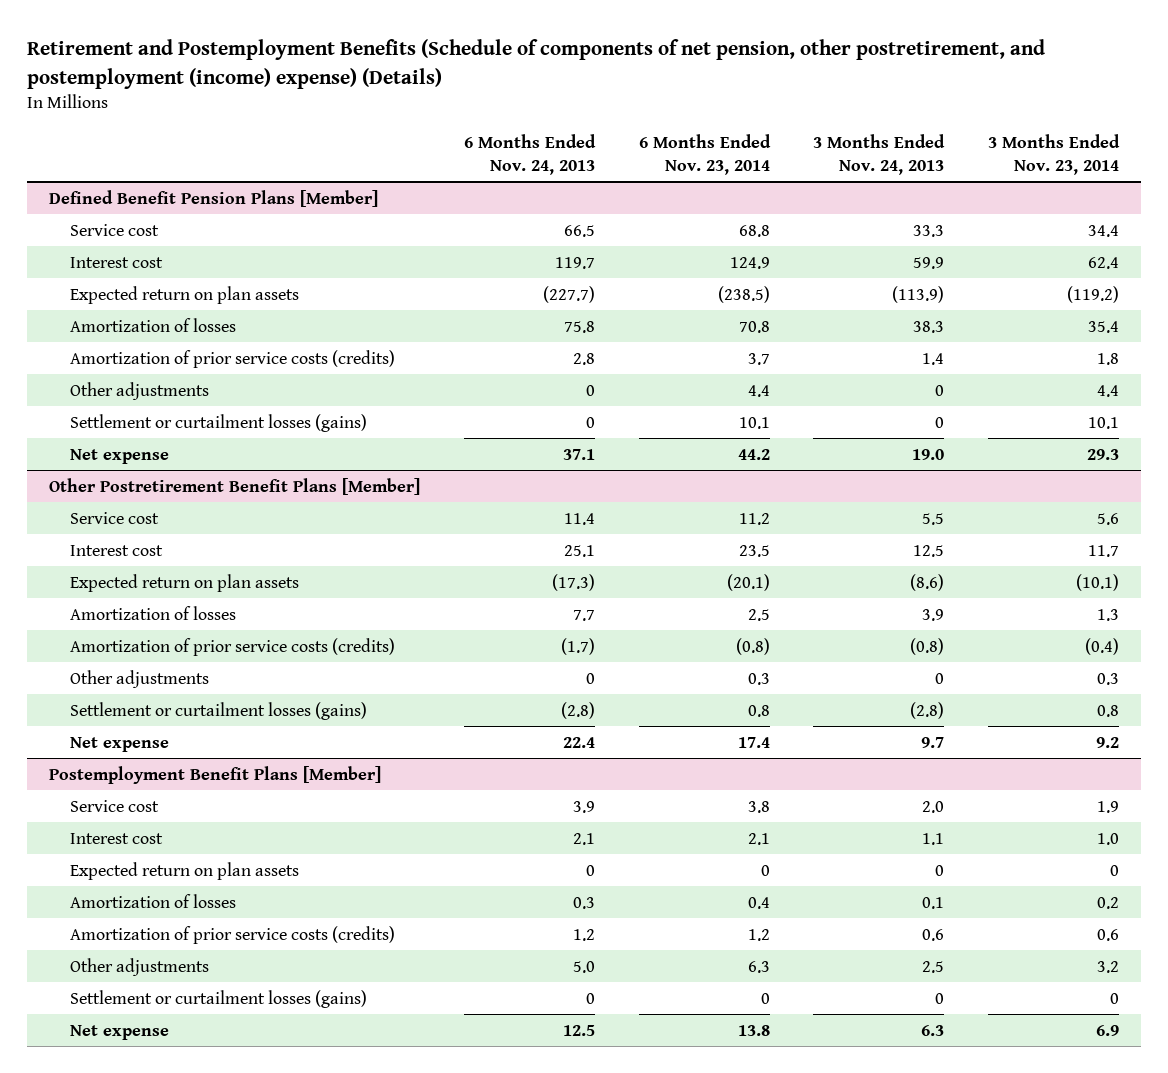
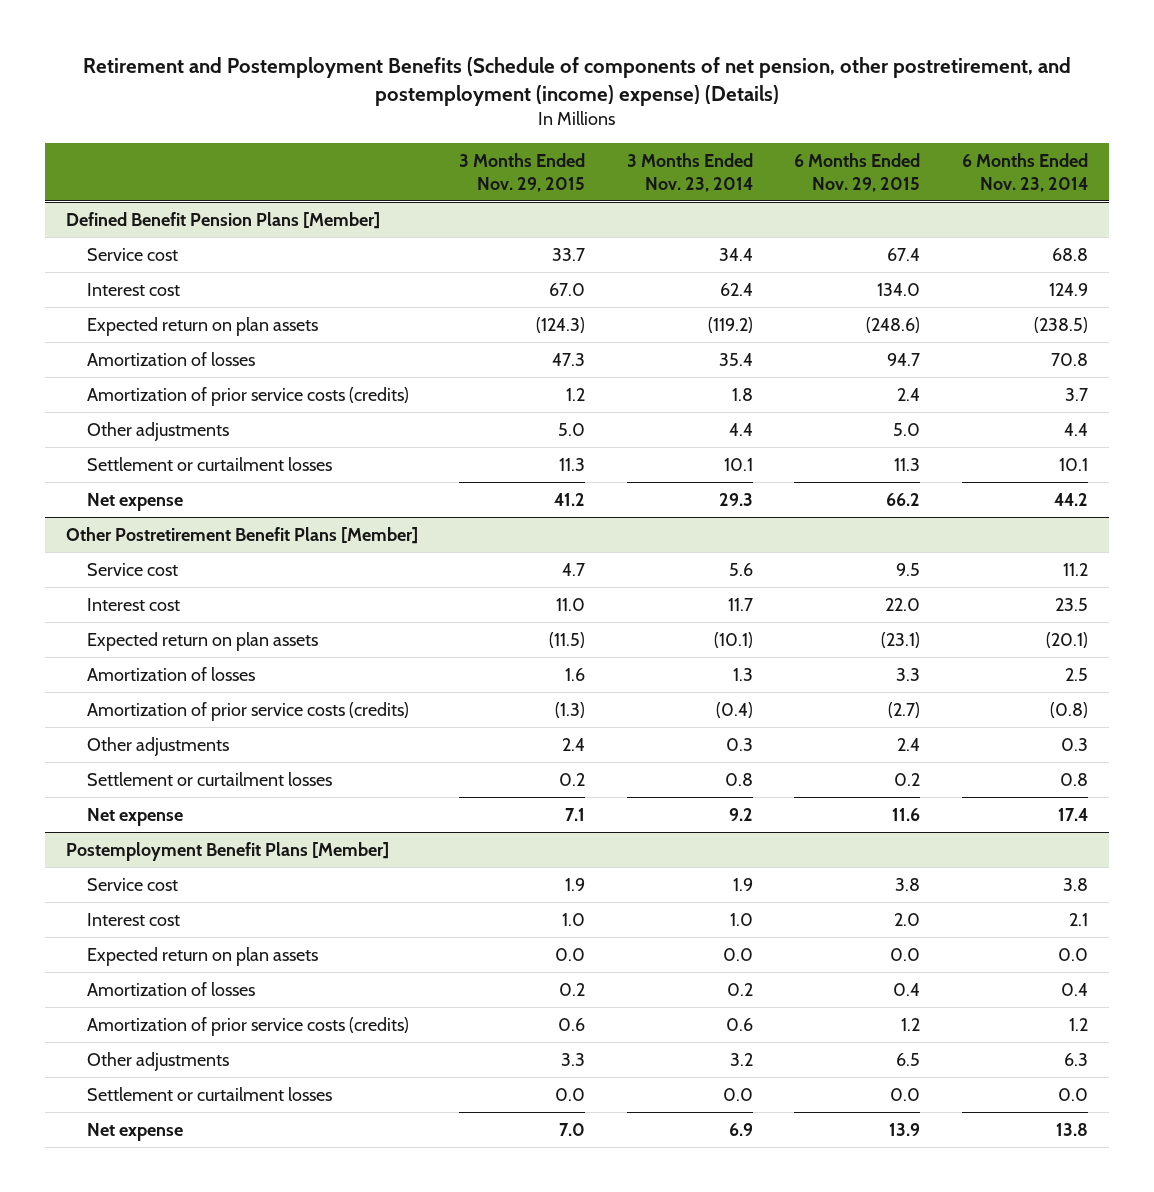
- | 6 Months Ended Nov. 24, 2013 | 6 Months Ended Nov. 23, 2014 | 3 Months Ended Nov. 24, 2013 | 3 Months Ended Nov. 23, 2014
+ | 3 Months Ended Nov. 29, 2015 | 3 Months Ended Nov. 23, 2014 | 6 Months Ended Nov. 29, 2015 | 6 Months Ended Nov. 23, 2014
@ Defined Benefit Pension Plans [Member]
- Settlement or curtailment losses (gains) | 0 | 10.1 | 0 | 10.1
+ Settlement or curtailment losses | 11.3 | 10.1 | 11.3 | 10.1
@ Other Postretirement Benefit Plans [Member]
- Settlement or curtailment losses (gains) | (2.8) | 0.8 | (2.8) | 0.8
+ Settlement or curtailment losses | 0.2 | 0.8 | 0.2 | 0.8
@ Postemployment Benefit Plans [Member]
- Expected return on plan assets | 0 | 0 | 0 | 0
+ Expected return on plan assets | 0.0 | 0.0 | 0.0 | 0.0
- Settlement or curtailment losses (gains) | 0 | 0 | 0 | 0
+ Settlement or curtailment losses | 0.0 | 0.0 | 0.0 | 0.0

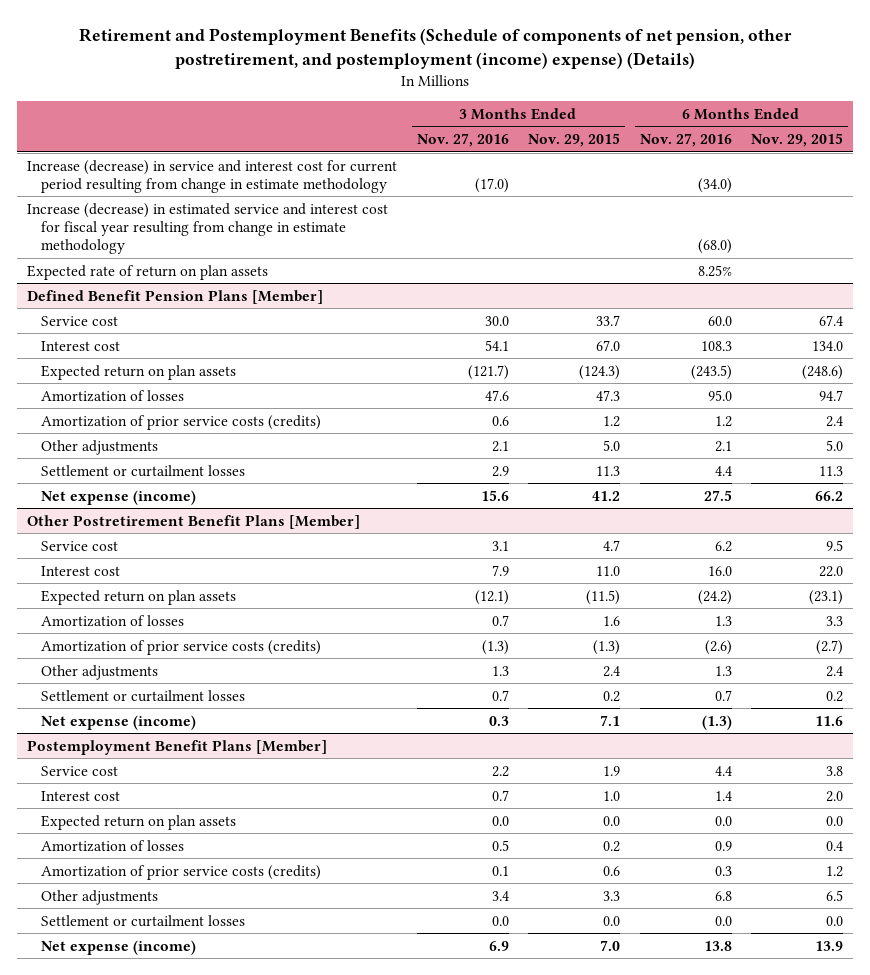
- | 3 Months Ended Nov. 29, 2015 | 3 Months Ended Nov. 23, 2014 | 6 Months Ended Nov. 29, 2015 | 6 Months Ended Nov. 23, 2014
+ | 3 Months Ended Nov. 27, 2016 | 3 Months Ended Nov. 29, 2015 | 6 Months Ended Nov. 27, 2016 | 6 Months Ended Nov. 29, 2015
+ Increase (decrease) in service and interest cost for current period resulting from change in estimate methodology | (17.0) | | (34.0) |
+ Increase (decrease) in estimated service and interest cost for fiscal year resulting from change in estimate methodology | | | (68.0) |
+ Expected rate of return on plan assets | | | 8.25% |
@ Defined Benefit Pension Plans [Member]
- Net expense | 41.2 | 29.3 | 66.2 | 44.2
+ Net expense (income) | 15.6 | 41.2 | 27.5 | 66.2
@ Other Postretirement Benefit Plans [Member]
- Net expense | 7.1 | 9.2 | 11.6 | 17.4
+ Net expense (income) | 0.3 | 7.1 | (1.3) | 11.6
@ Postemployment Benefit Plans [Member]
- Net expense | 7.0 | 6.9 | 13.9 | 13.8
+ Net expense (income) | 6.9 | 7.0 | 13.8 | 13.9

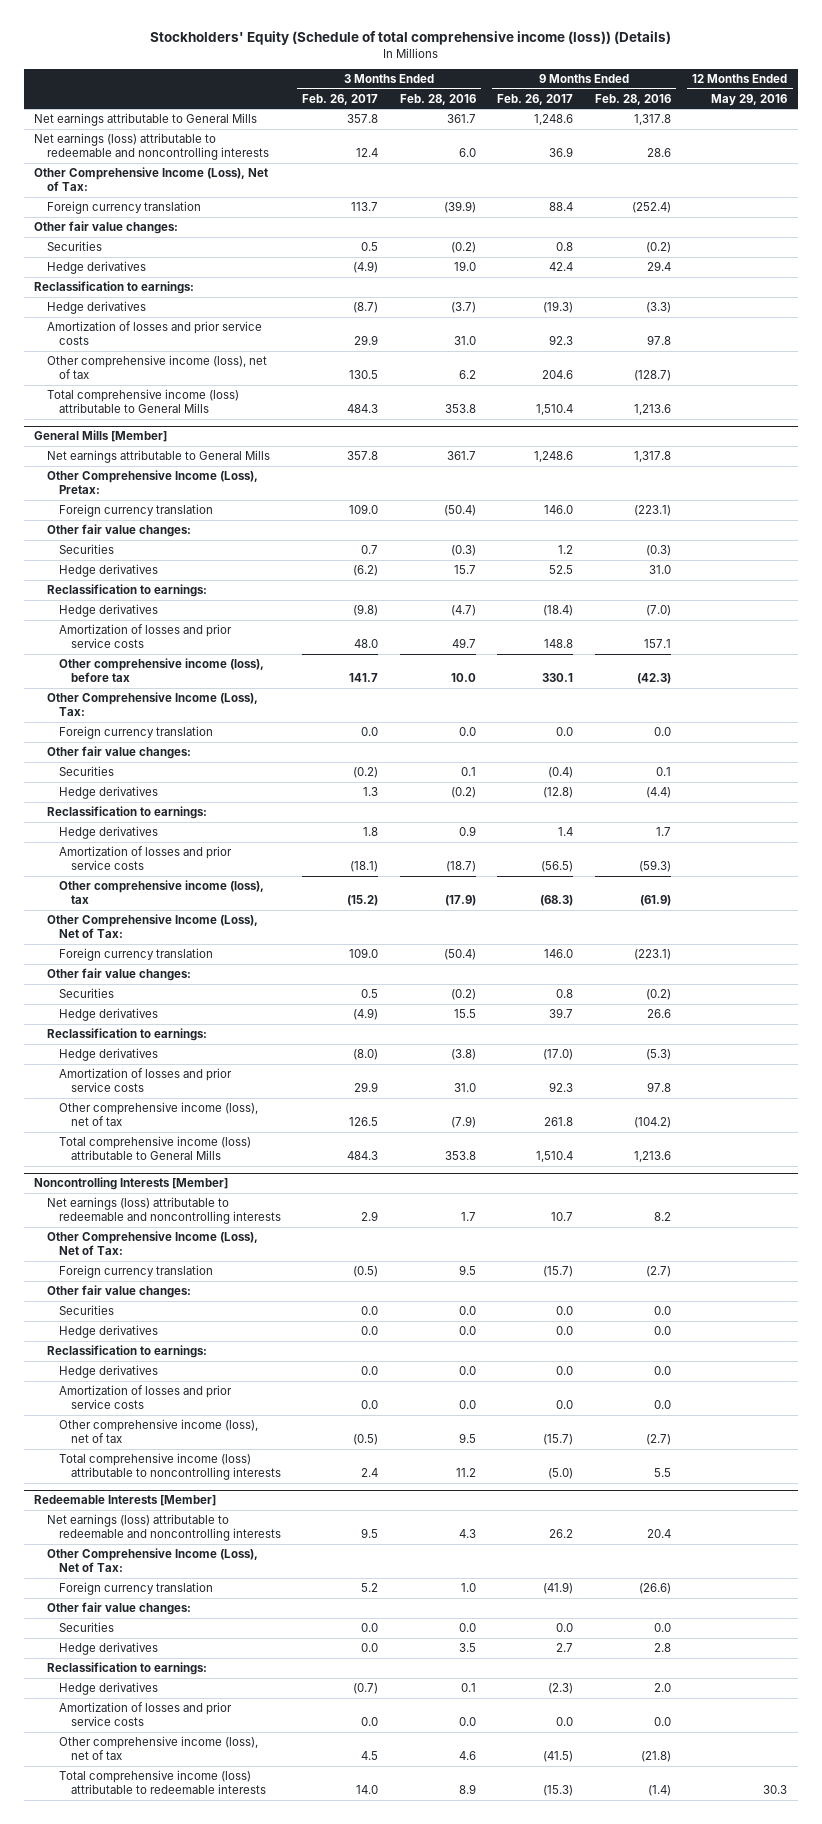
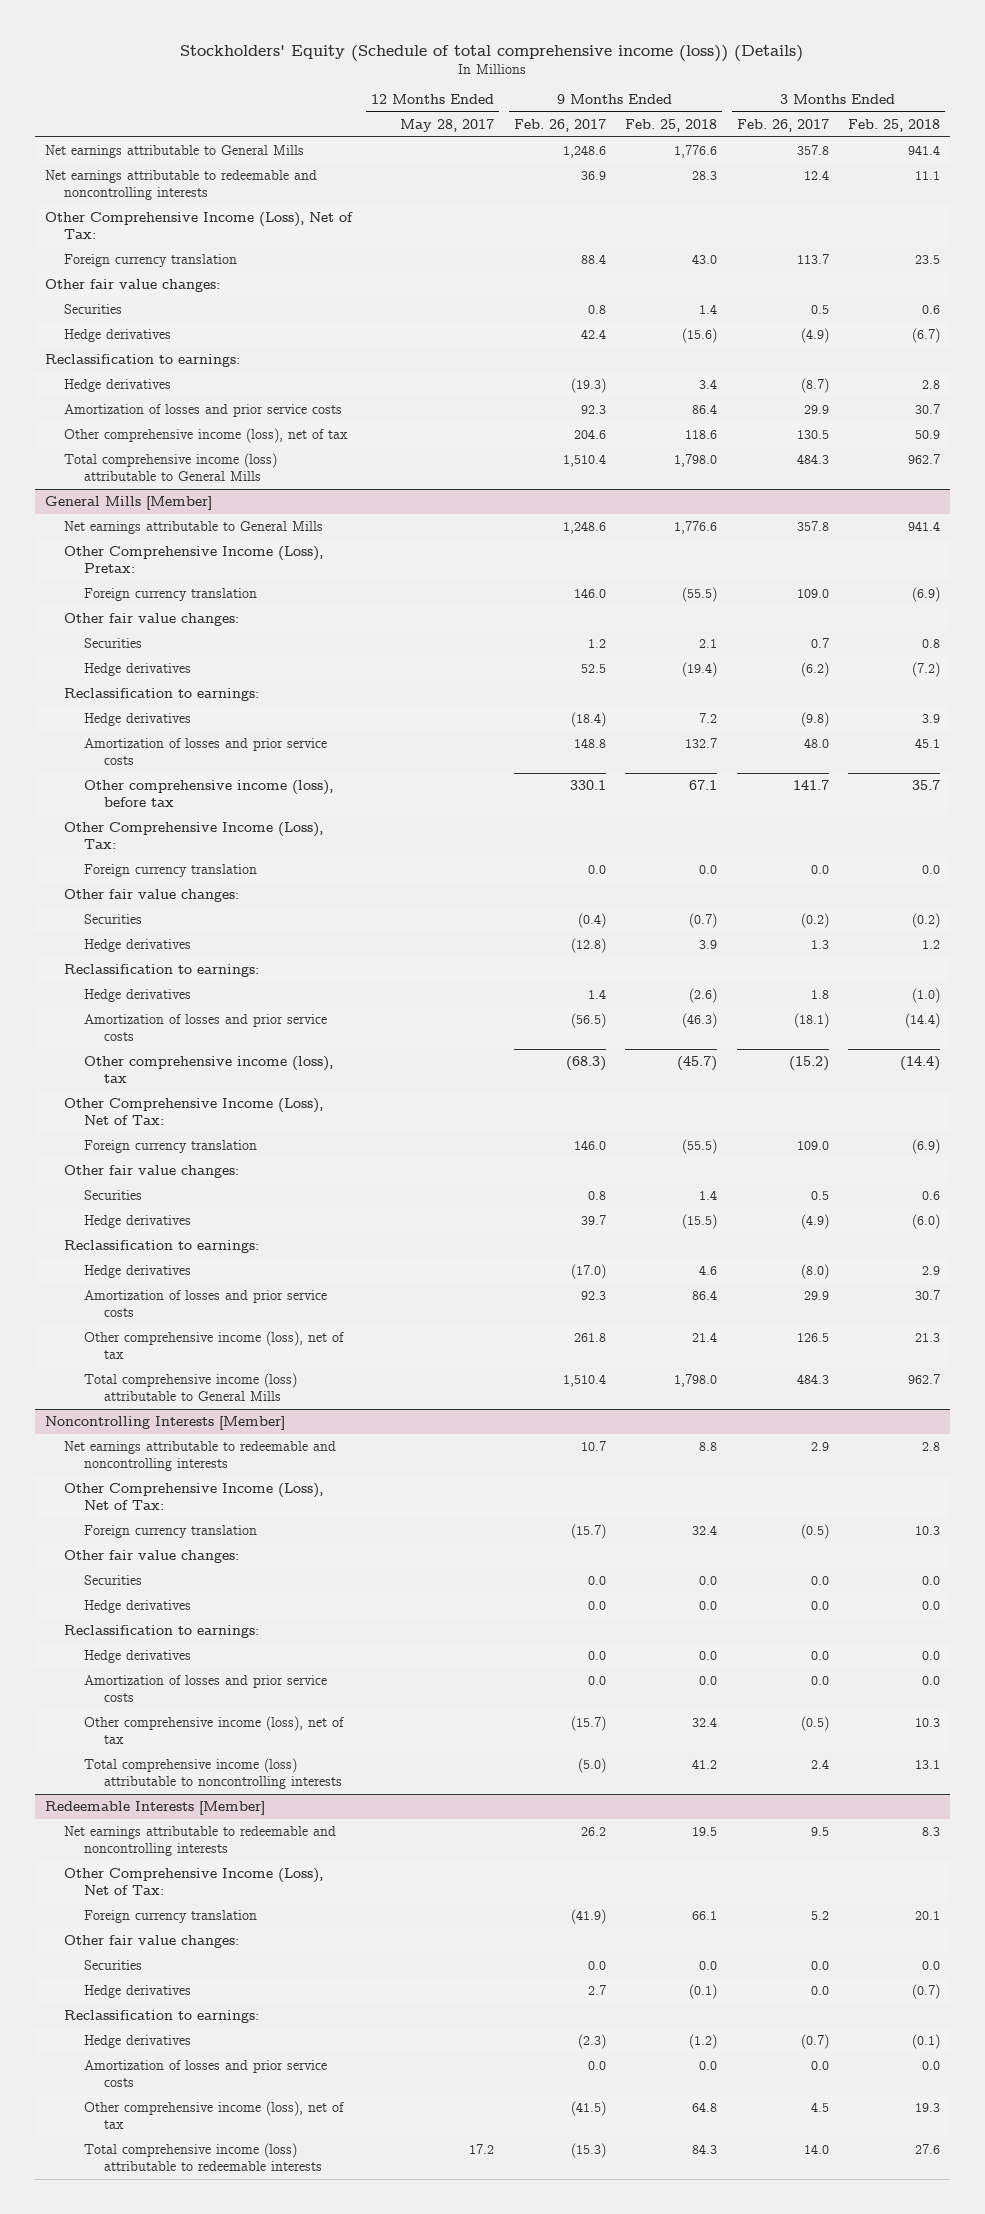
- | 3 Months Ended Feb. 26, 2017 | 3 Months Ended Feb. 28, 2016 | 9 Months Ended Feb. 26, 2017 | 9 Months Ended Feb. 28, 2016 | 12 Months Ended May 29, 2016
+ | 12 Months Ended May 28, 2017 | 9 Months Ended Feb. 26, 2017 | 9 Months Ended Feb. 25, 2018 | 3 Months Ended Feb. 26, 2017 | 3 Months Ended Feb. 25, 2018
- Net earnings (loss) attributable to redeemable and noncontrolling interests | 12.4 | 6.0 | 36.9 | 28.6 |
+ Net earnings attributable to redeemable and noncontrolling interests | | 36.9 | 28.3 | 12.4 | 11.1
@ Noncontrolling Interests [Member]
- Net earnings (loss) attributable to redeemable and noncontrolling interests | 2.9 | 1.7 | 10.7 | 8.2 |
+ Net earnings attributable to redeemable and noncontrolling interests | | 10.7 | 8.8 | 2.9 | 2.8
@ Redeemable Interests [Member]
- Net earnings (loss) attributable to redeemable and noncontrolling interests | 9.5 | 4.3 | 26.2 | 20.4 |
+ Net earnings attributable to redeemable and noncontrolling interests | | 26.2 | 19.5 | 9.5 | 8.3

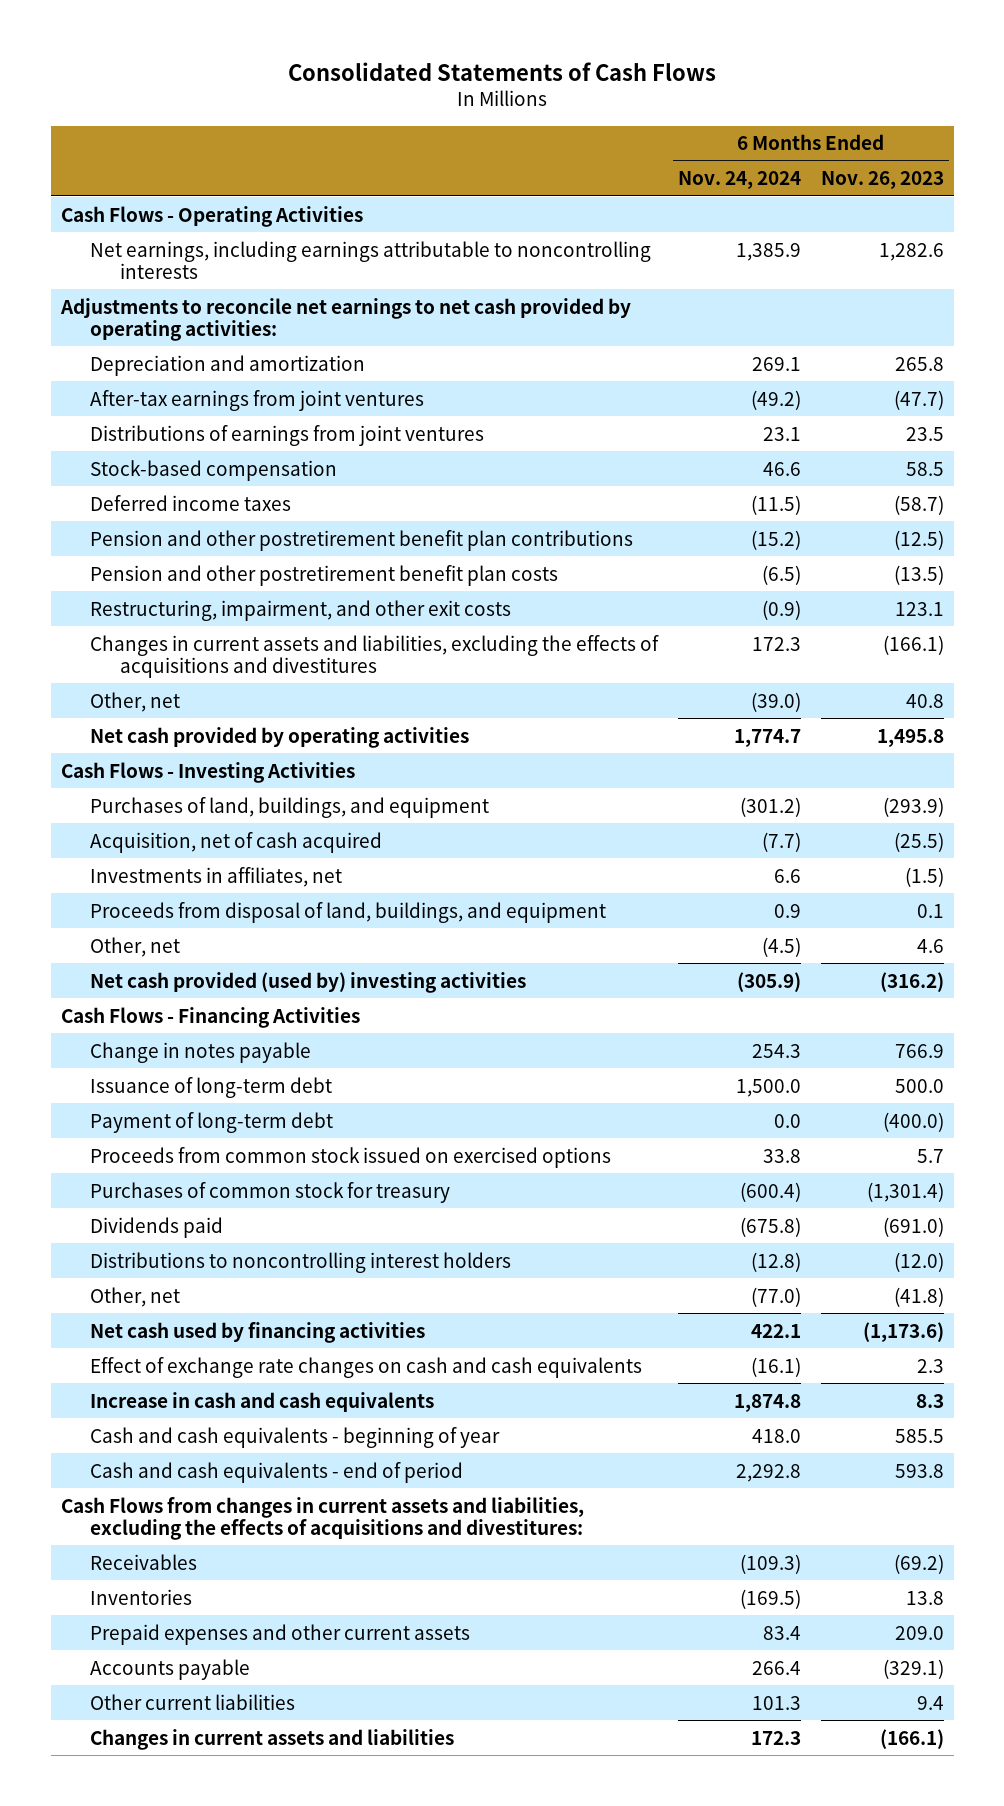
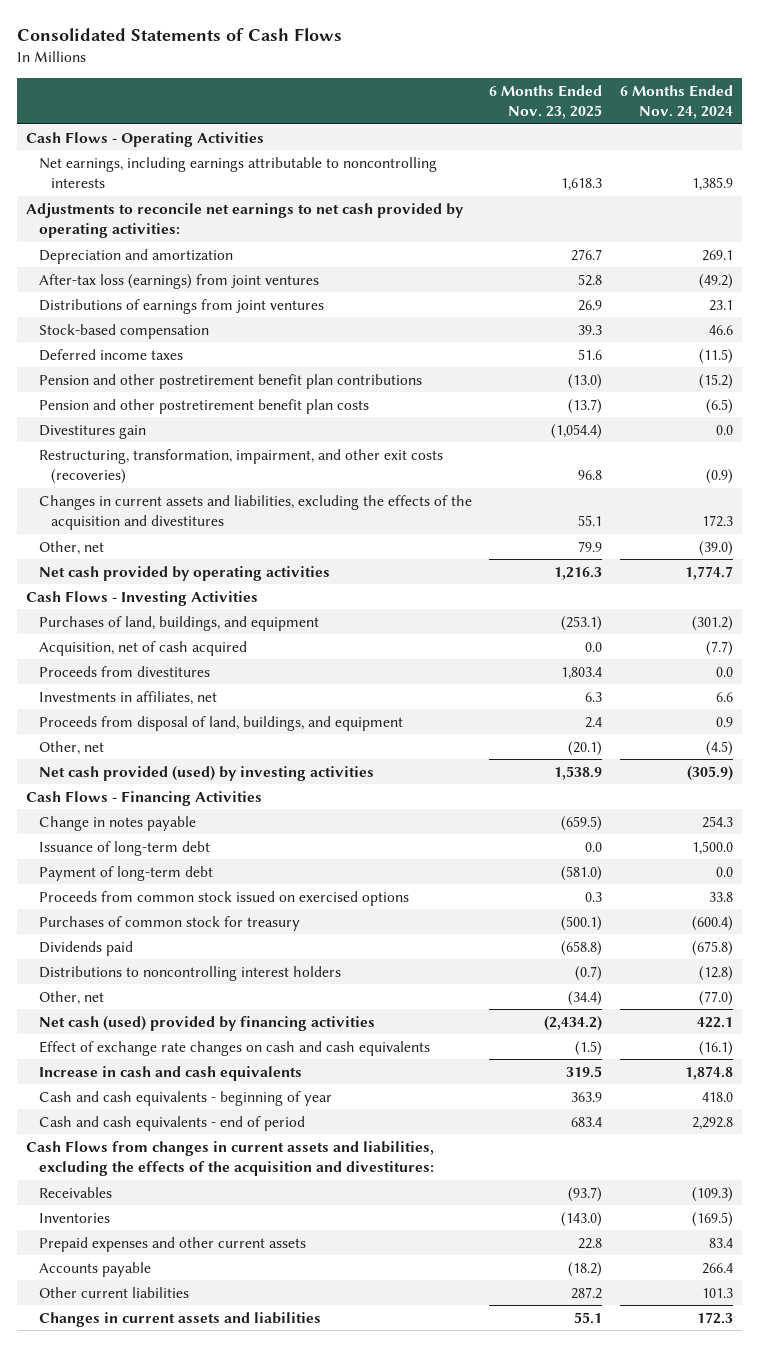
- | 6 Months Ended Nov. 24, 2024 | 6 Months Ended Nov. 26, 2023
+ | 6 Months Ended Nov. 23, 2025 | 6 Months Ended Nov. 24, 2024
- After-tax earnings from joint ventures | (49.2) | (47.7)
+ After-tax loss (earnings) from joint ventures | 52.8 | (49.2)
- Restructuring, impairment, and other exit costs | (0.9) | 123.1
- Changes in current assets and liabilities, excluding the effects of acquisitions and divestitures | 172.3 | (166.1)
+ Divestitures gain | (1,054.4) | 0.0
+ Restructuring, transformation, impairment, and other exit costs (recoveries) | 96.8 | (0.9)
+ Changes in current assets and liabilities, excluding the effects of the acquisition and divestitures | 55.1 | 172.3
+ Proceeds from divestitures | 1,803.4 | 0.0
- Net cash provided (used by) investing activities | (305.9) | (316.2)
+ Net cash provided (used) by investing activities | 1,538.9 | (305.9)
- Net cash used by financing activities | 422.1 | (1,173.6)
+ Net cash (used) provided by financing activities | (2,434.2) | 422.1
- Cash Flows from changes in current assets and liabilities, excluding the effects of acquisitions and divestitures:
+ Cash Flows from changes in current assets and liabilities, excluding the effects of the acquisition and divestitures:

